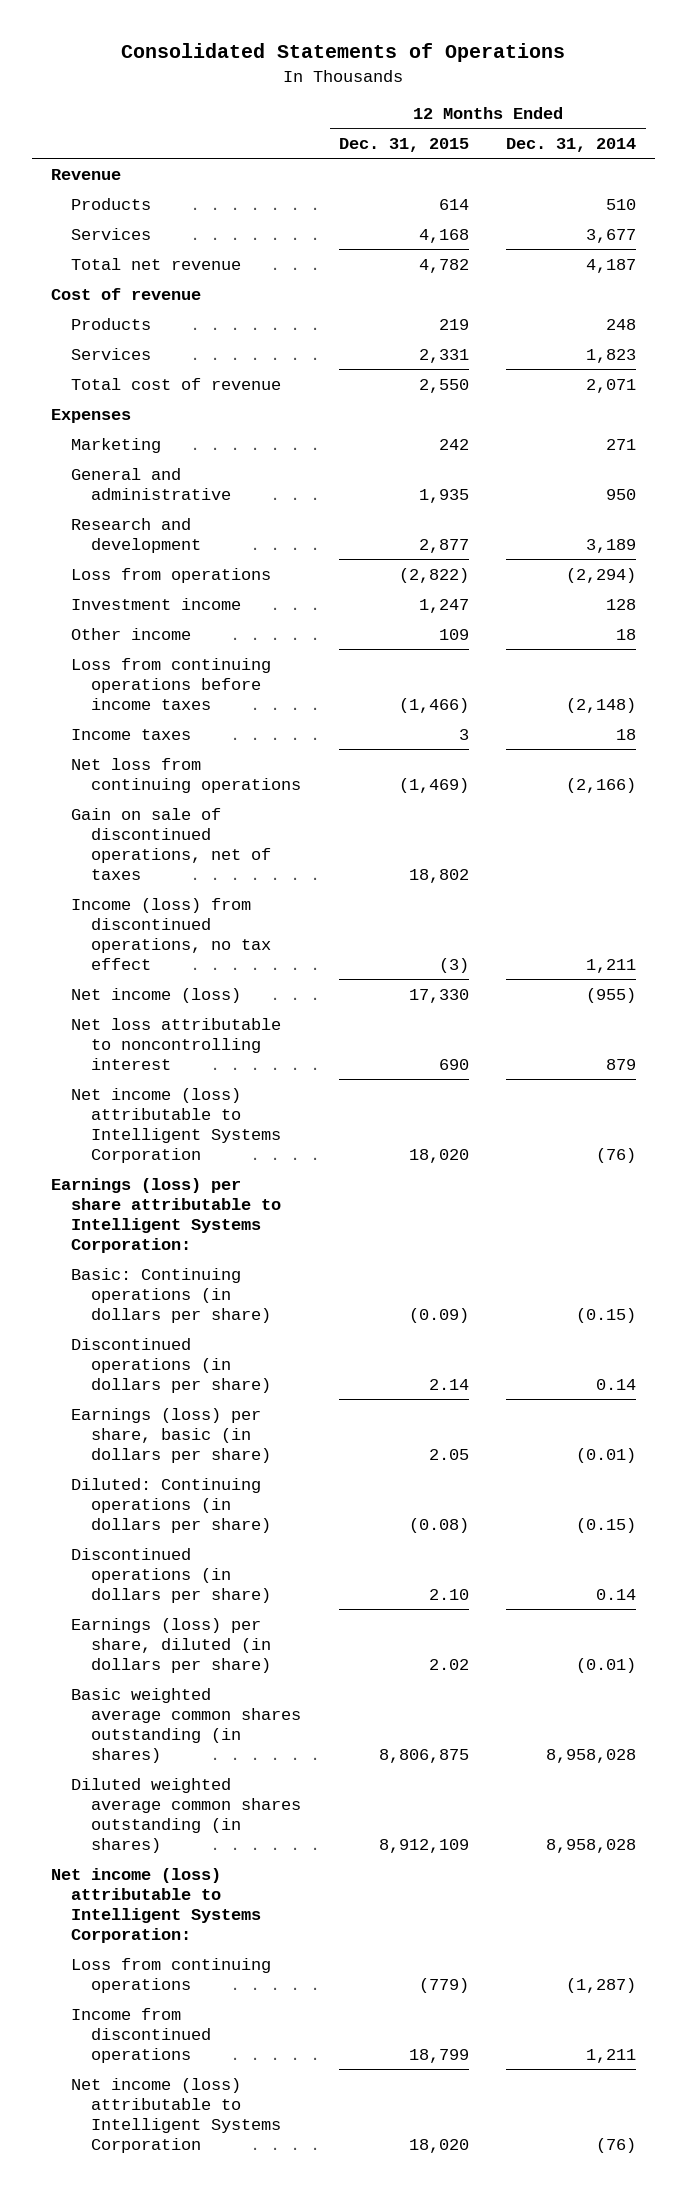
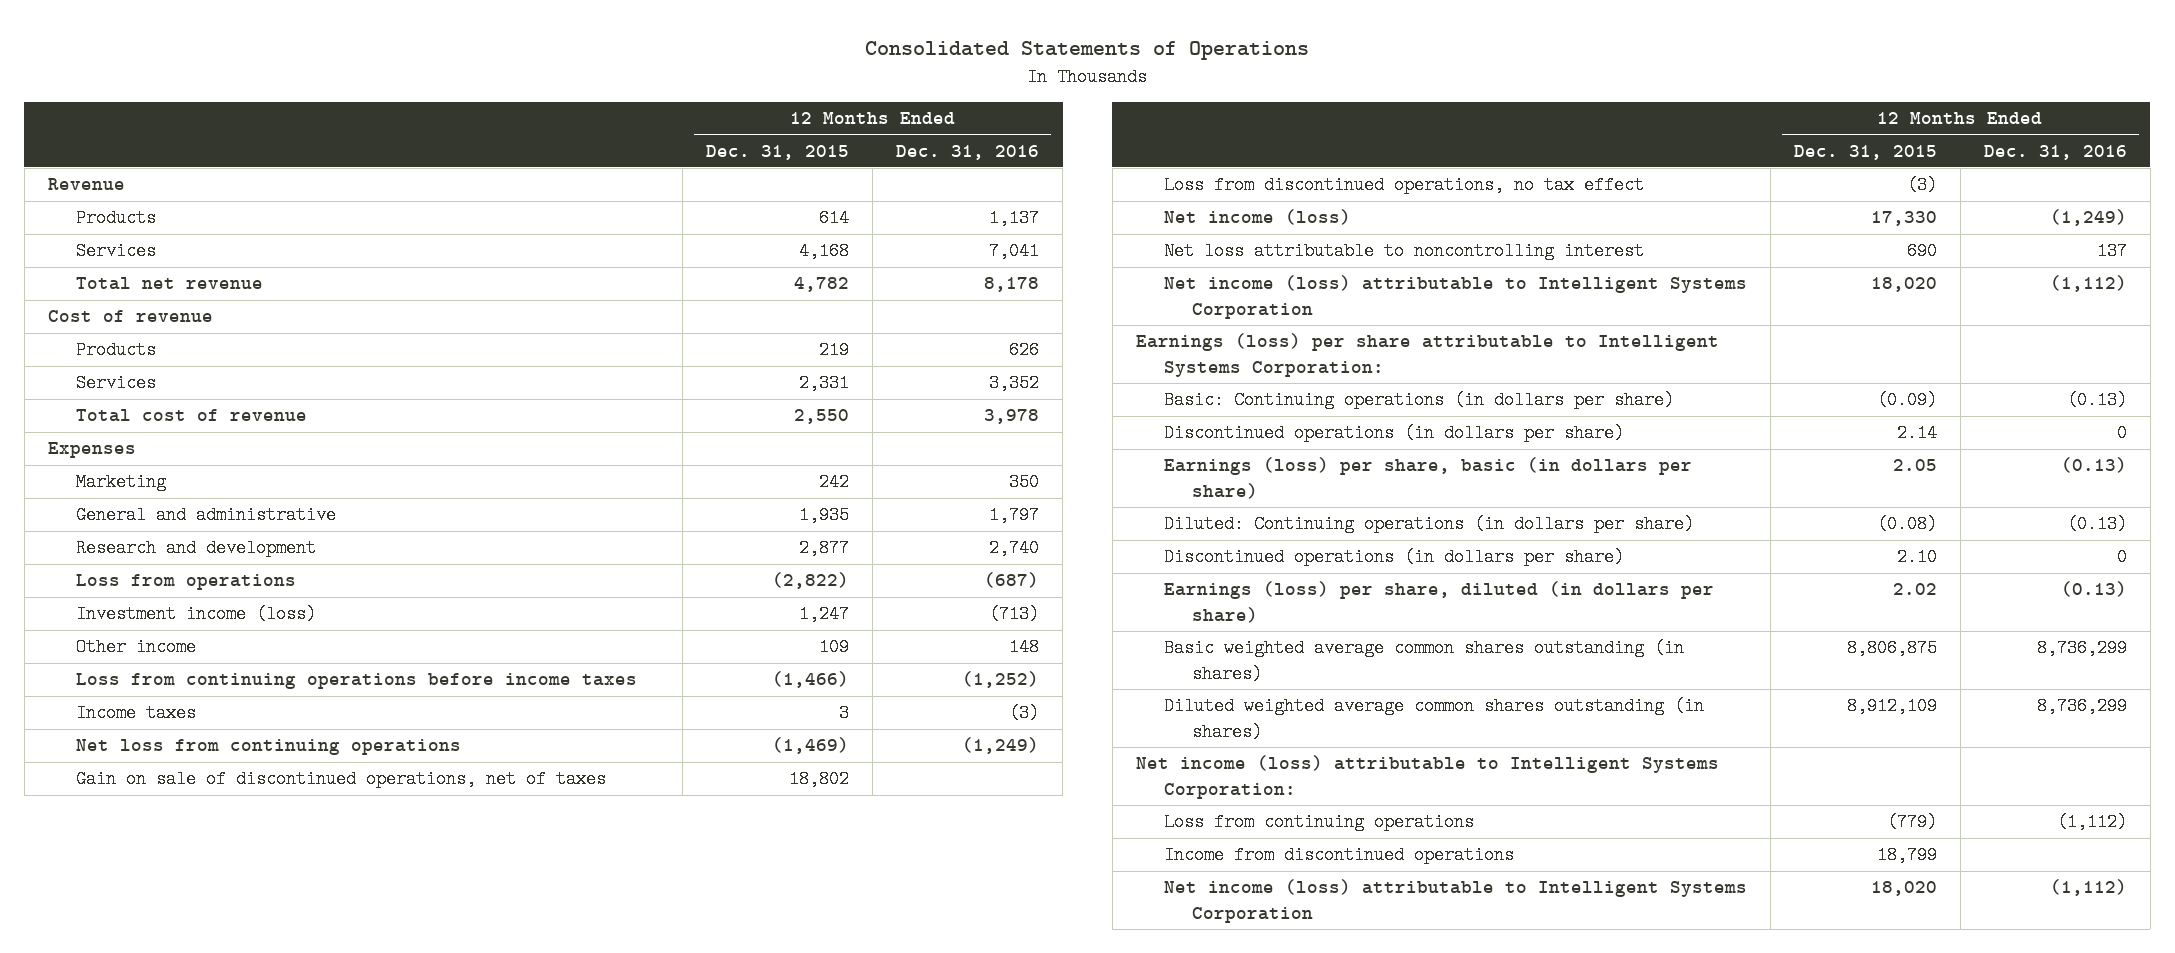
- | 12 Months Ended Dec. 31, 2015 | 12 Months Ended Dec. 31, 2014
+ | 12 Months Ended Dec. 31, 2015 | 12 Months Ended Dec. 31, 2016
- Investment income | 1,247 | 128
+ Investment income (loss) | 1,247 | (713)
- Income (loss) from discontinued operations, no tax effect | (3) | 1,211
+ Loss from discontinued operations, no tax effect | (3) |

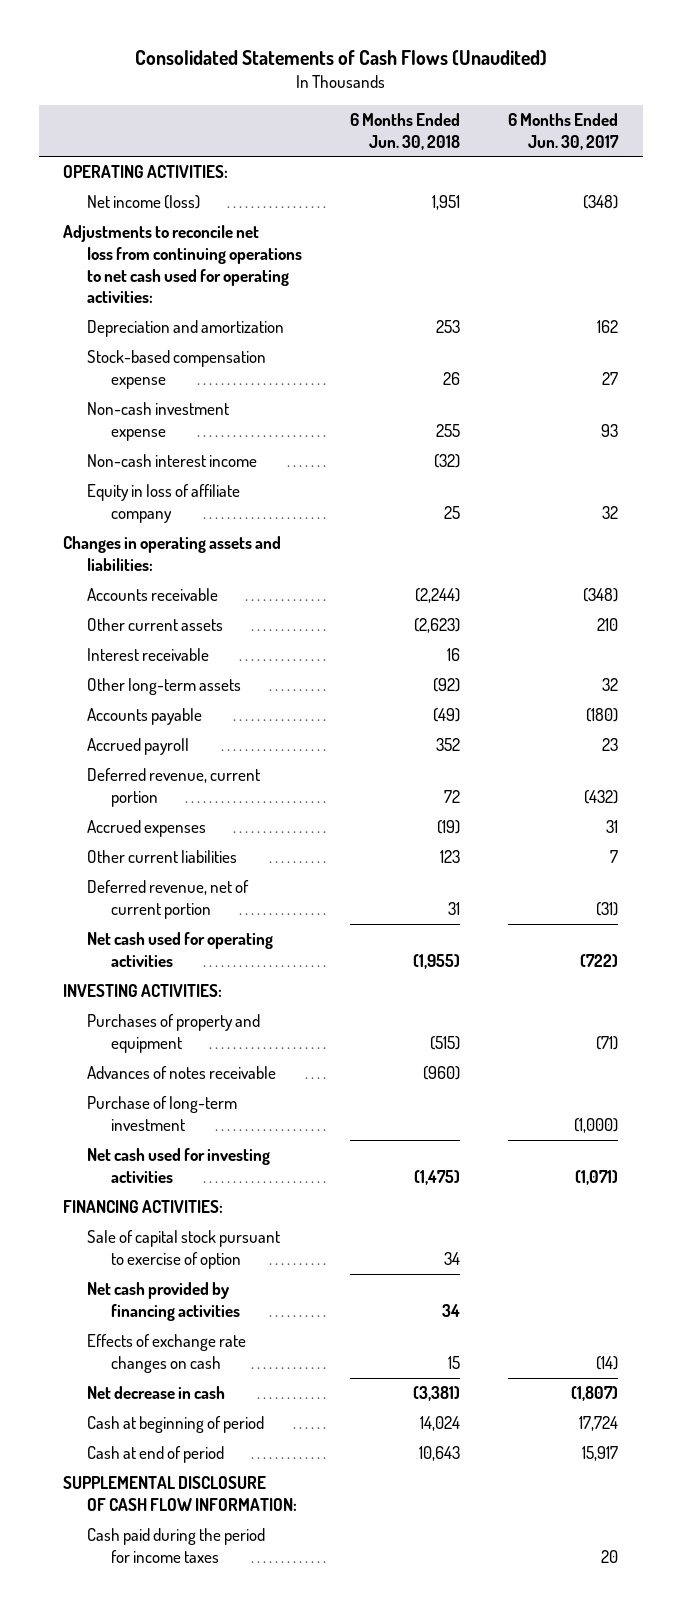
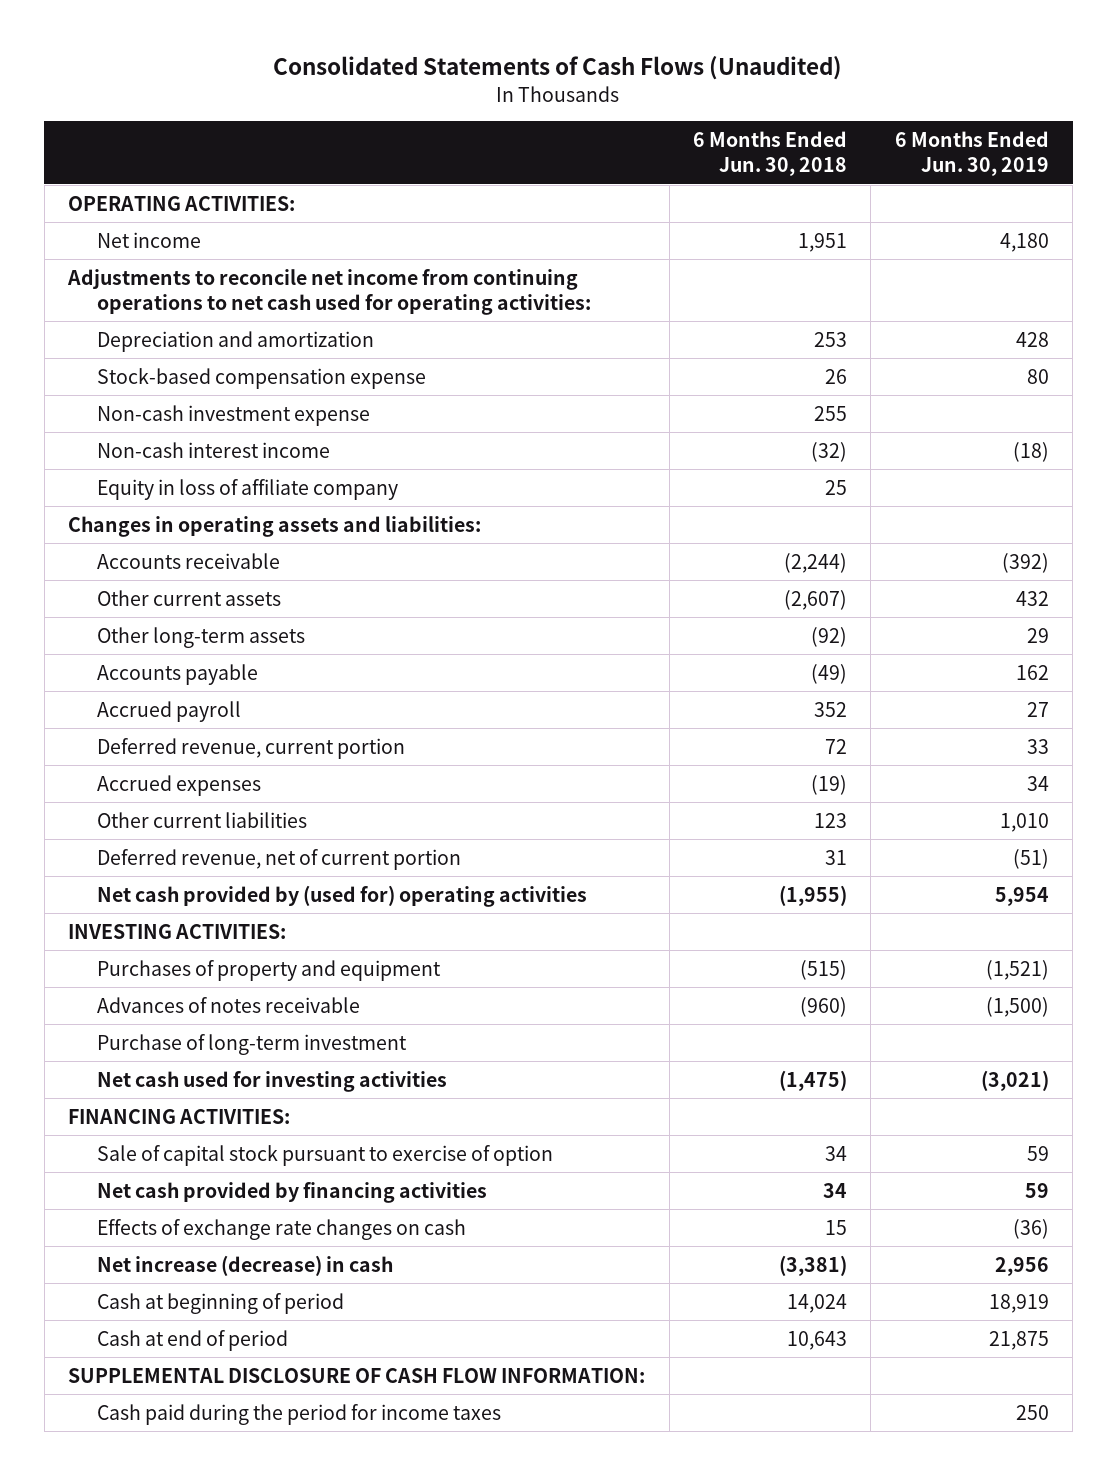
- | 6 Months Ended Jun. 30, 2018 | 6 Months Ended Jun. 30, 2017
+ | 6 Months Ended Jun. 30, 2018 | 6 Months Ended Jun. 30, 2019
- Net income (loss) | 1,951 | (348)
- Adjustments to reconcile net loss from continuing operations to net cash used for operating activities:
+ Net income | 1,951 | 4,180
+ Adjustments to reconcile net income from continuing operations to net cash used for operating activities:
- Other current assets | (2,623) | 210
- Interest receivable | 16 |
+ Other current assets | (2,607) | 432
- Net cash used for operating activities | (1,955) | (722)
+ Net cash provided by (used for) operating activities | (1,955) | 5,954
- Net decrease in cash | (3,381) | (1,807)
+ Net increase (decrease) in cash | (3,381) | 2,956

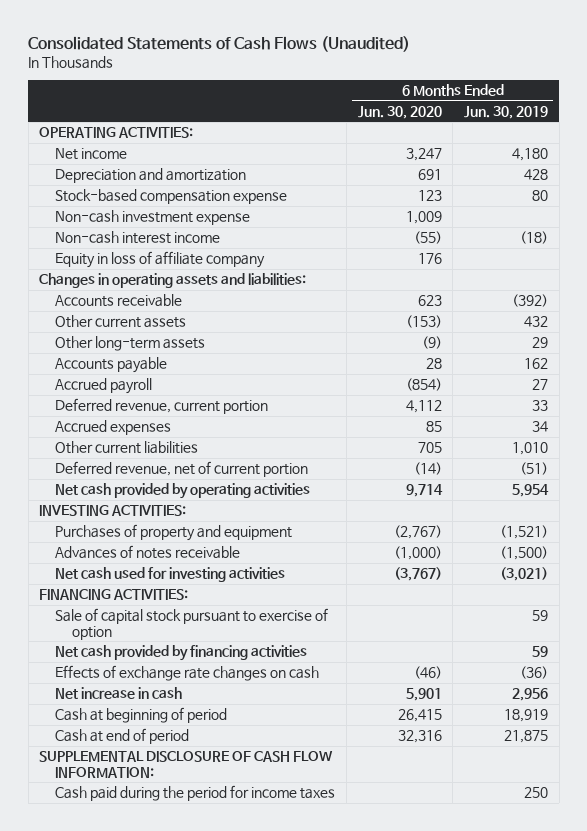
- | 6 Months Ended Jun. 30, 2018 | 6 Months Ended Jun. 30, 2019
+ | 6 Months Ended Jun. 30, 2020 | 6 Months Ended Jun. 30, 2019
- Adjustments to reconcile net income from continuing operations to net cash used for operating activities:
- Net cash provided by (used for) operating activities | (1,955) | 5,954
+ Net cash provided by operating activities | 9,714 | 5,954
- Purchase of long-term investment
- Net increase (decrease) in cash | (3,381) | 2,956
+ Net increase in cash | 5,901 | 2,956

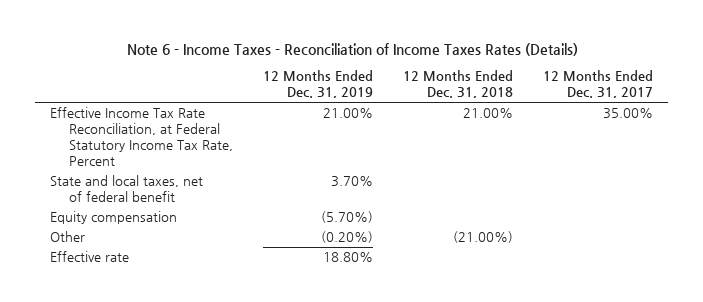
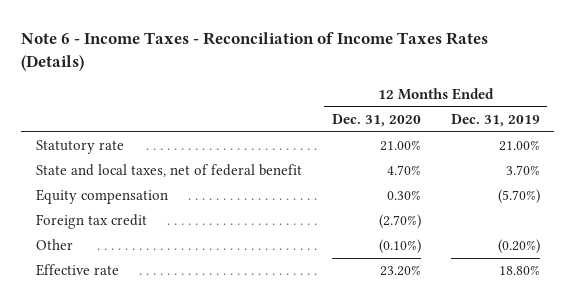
- | 12 Months Ended Dec. 31, 2019 | 12 Months Ended Dec. 31, 2018 | 12 Months Ended Dec. 31, 2017
+ | 12 Months Ended Dec. 31, 2020 | 12 Months Ended Dec. 31, 2019
- Effective Income Tax Rate Reconciliation, at Federal Statutory Income Tax Rate, Percent | 21.00% | 21.00% | 35.00%
+ Statutory rate | 21.00% | 21.00%
+ Foreign tax credit | (2.70%) |

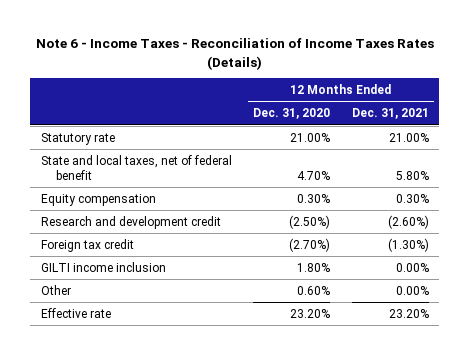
- | 12 Months Ended Dec. 31, 2020 | 12 Months Ended Dec. 31, 2019
+ | 12 Months Ended Dec. 31, 2020 | 12 Months Ended Dec. 31, 2021
+ Research and development credit | (2.50%) | (2.60%)
- Other | (0.10%) | (0.20%)
+ GILTI income inclusion | 1.80% | 0.00%
+ Other | 0.60% | 0.00%

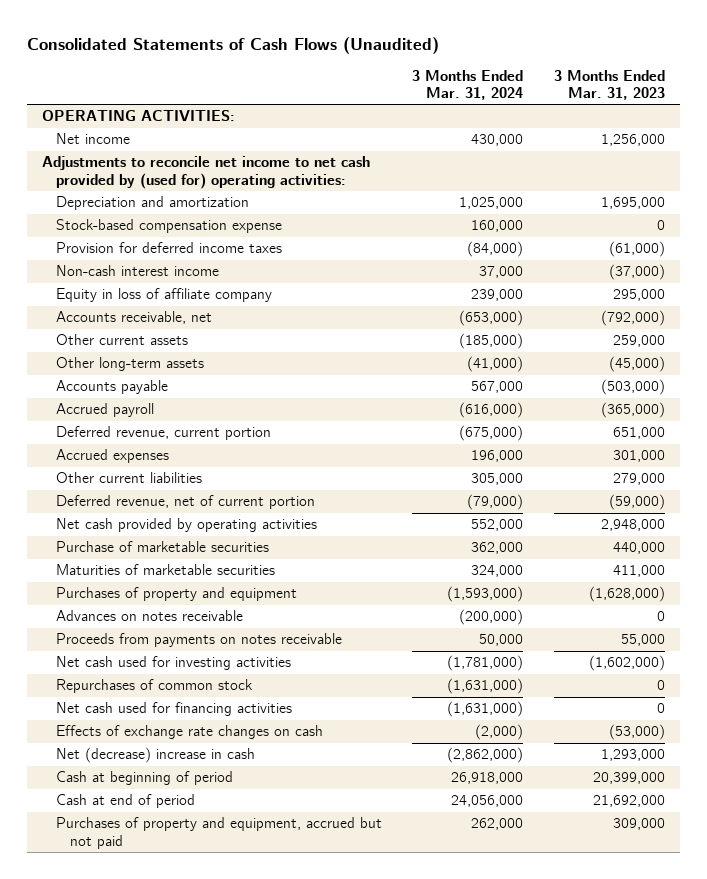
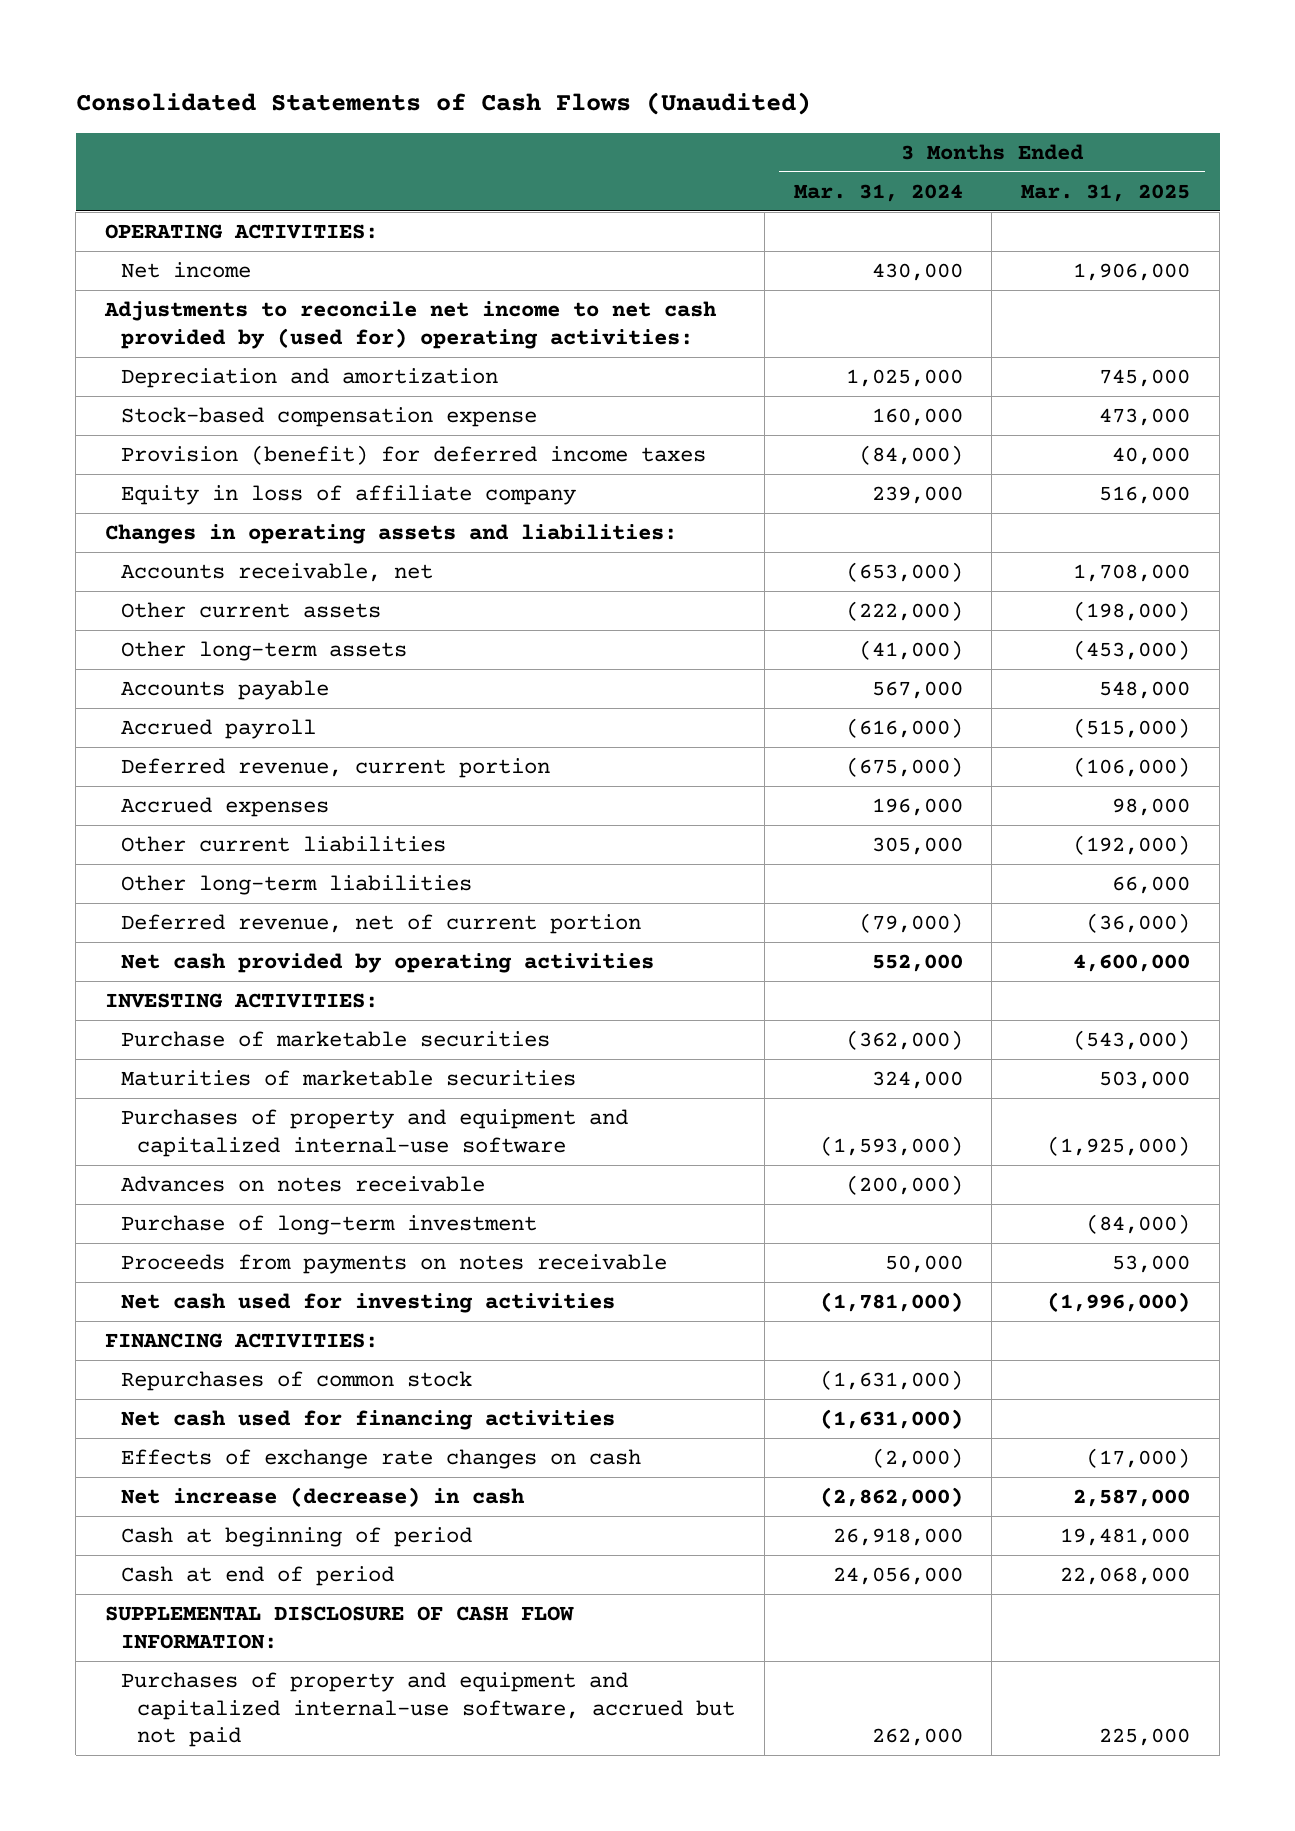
- | 3 Months Ended Mar. 31, 2024 | 3 Months Ended Mar. 31, 2023
+ | 3 Months Ended Mar. 31, 2024 | 3 Months Ended Mar. 31, 2025
- Provision for deferred income taxes | (84,000) | (61,000)
- Non-cash interest income | 37,000 | (37,000)
+ Provision (benefit) for deferred income taxes | (84,000) | 40,000
+ Changes in operating assets and liabilities:
- Other current assets | (185,000) | 259,000
+ Other current assets | (222,000) | (198,000)
+ Other long-term liabilities | | 66,000
- Purchase of marketable securities | 362,000 | 440,000
+ INVESTING ACTIVITIES:
+ Purchase of marketable securities | (362,000) | (543,000)
- Purchases of property and equipment | (1,593,000) | (1,628,000)
+ Purchases of property and equipment and capitalized internal-use software | (1,593,000) | (1,925,000)
+ Purchase of long-term investment | | (84,000)
+ FINANCING ACTIVITIES:
- Net (decrease) increase in cash | (2,862,000) | 1,293,000
+ Net increase (decrease) in cash | (2,862,000) | 2,587,000
- Purchases of property and equipment, accrued but not paid | 262,000 | 309,000
+ SUPPLEMENTAL DISCLOSURE OF CASH FLOW INFORMATION:
+ Purchases of property and equipment and capitalized internal-use software, accrued but not paid | 262,000 | 225,000

